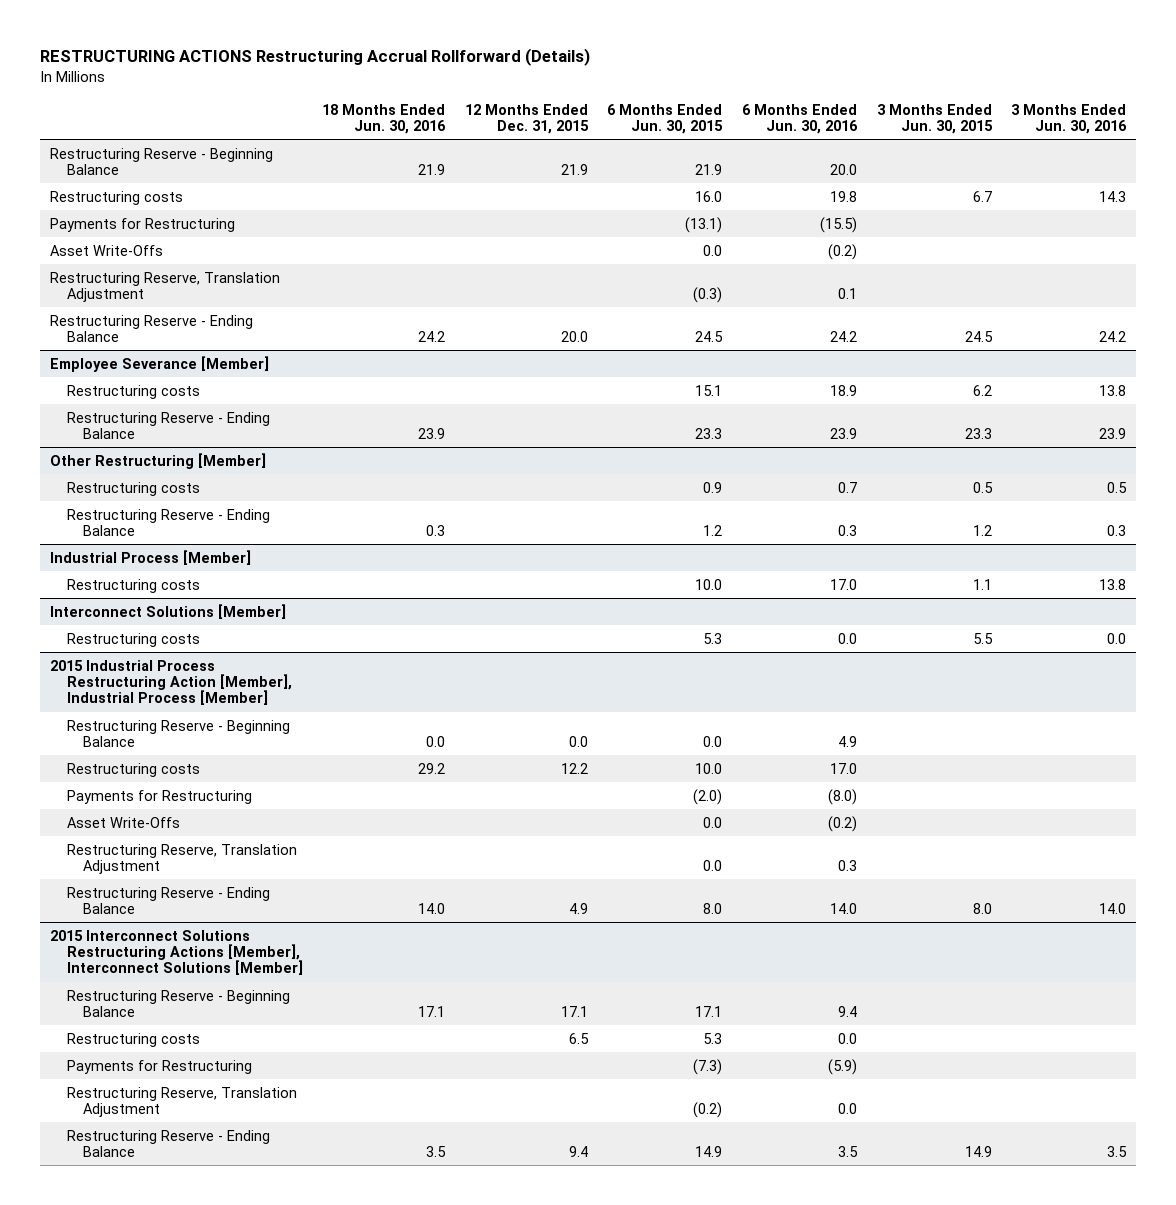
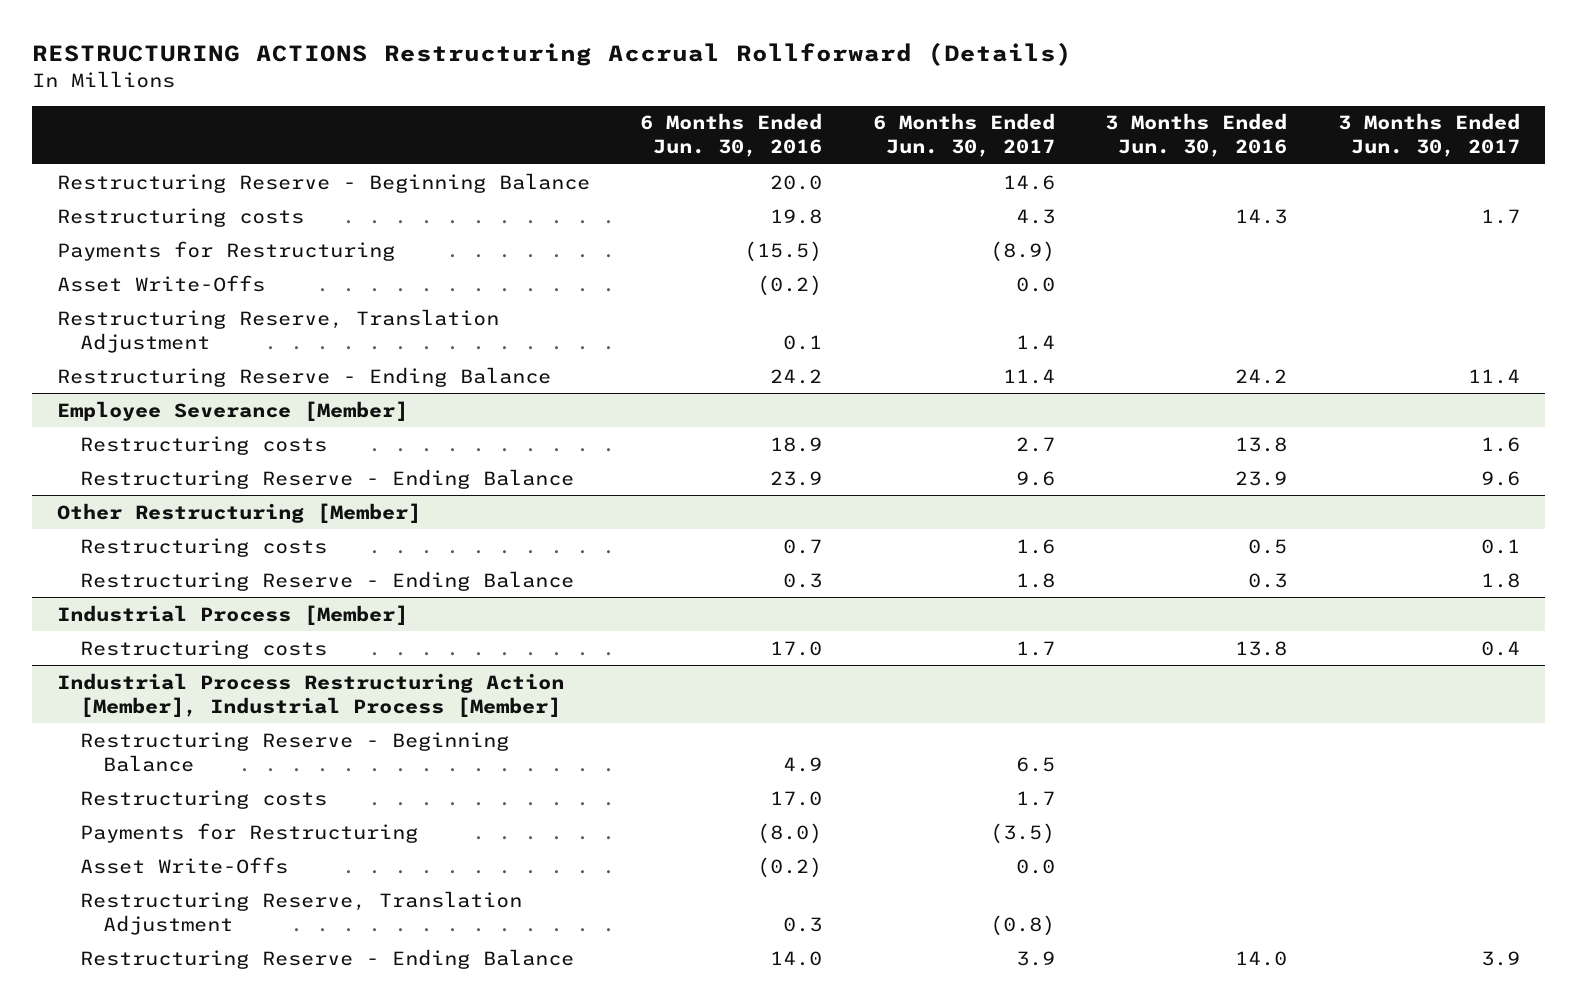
- | 18 Months Ended Jun. 30, 2016 | 12 Months Ended Dec. 31, 2015 | 6 Months Ended Jun. 30, 2015 | 6 Months Ended Jun. 30, 2016 | 3 Months Ended Jun. 30, 2015 | 3 Months Ended Jun. 30, 2016
+ | 6 Months Ended Jun. 30, 2016 | 6 Months Ended Jun. 30, 2017 | 3 Months Ended Jun. 30, 2016 | 3 Months Ended Jun. 30, 2017
- Interconnect Solutions [Member]
- Restructuring costs | | | 5.3 | 0.0 | 5.5 | 0.0
- 2015 Industrial Process Restructuring Action [Member], Industrial Process [Member]
+ Industrial Process Restructuring Action [Member], Industrial Process [Member]
- 2015 Interconnect Solutions Restructuring Actions [Member], Interconnect Solutions [Member]
- Restructuring Reserve - Beginning Balance | 17.1 | 17.1 | 17.1 | 9.4 | |
- Restructuring costs | | 6.5 | 5.3 | 0.0 | |
- Payments for Restructuring | | | (7.3) | (5.9) | |
- Restructuring Reserve, Translation Adjustment | | | (0.2) | 0.0 | |
- Restructuring Reserve - Ending Balance | 3.5 | 9.4 | 14.9 | 3.5 | 14.9 | 3.5

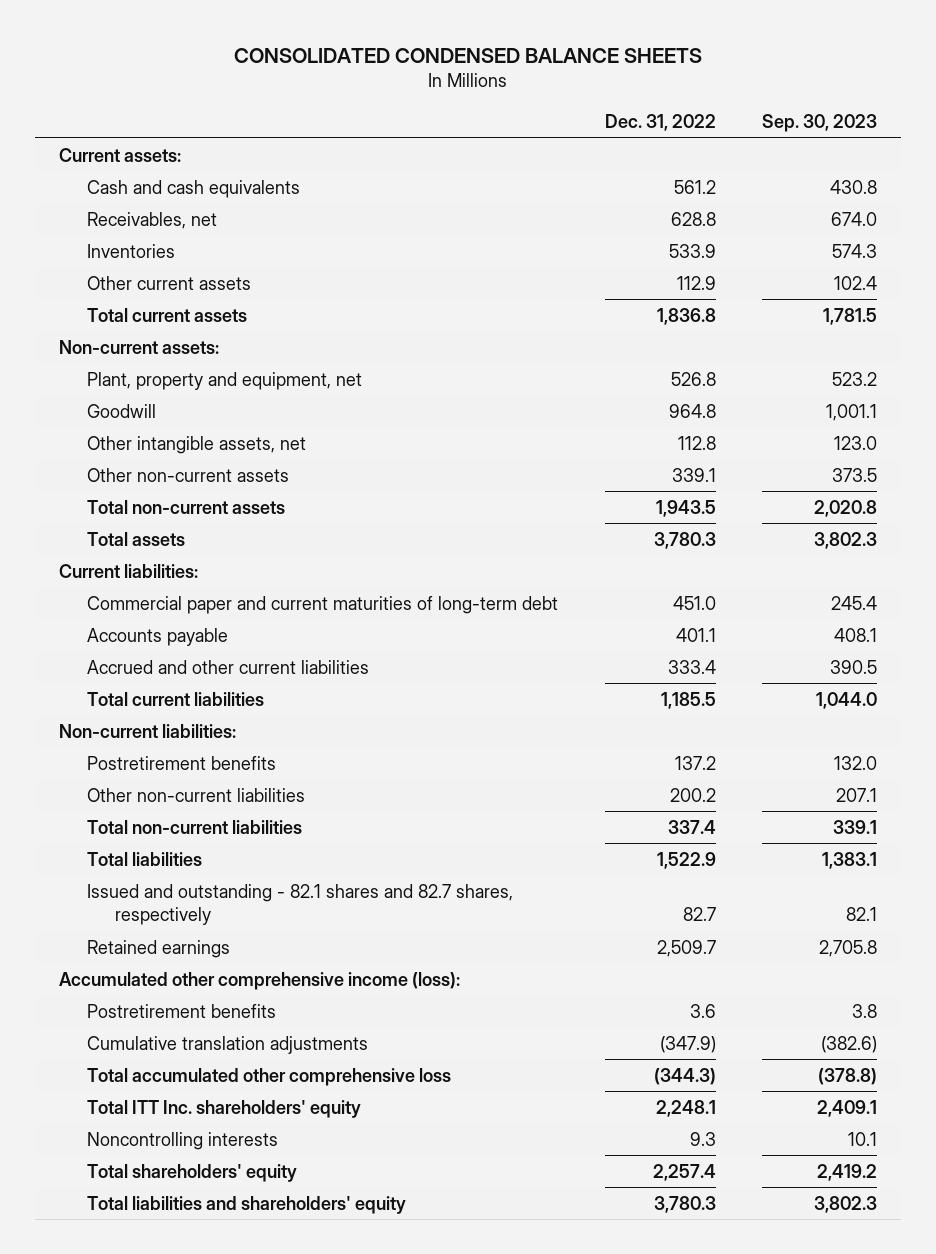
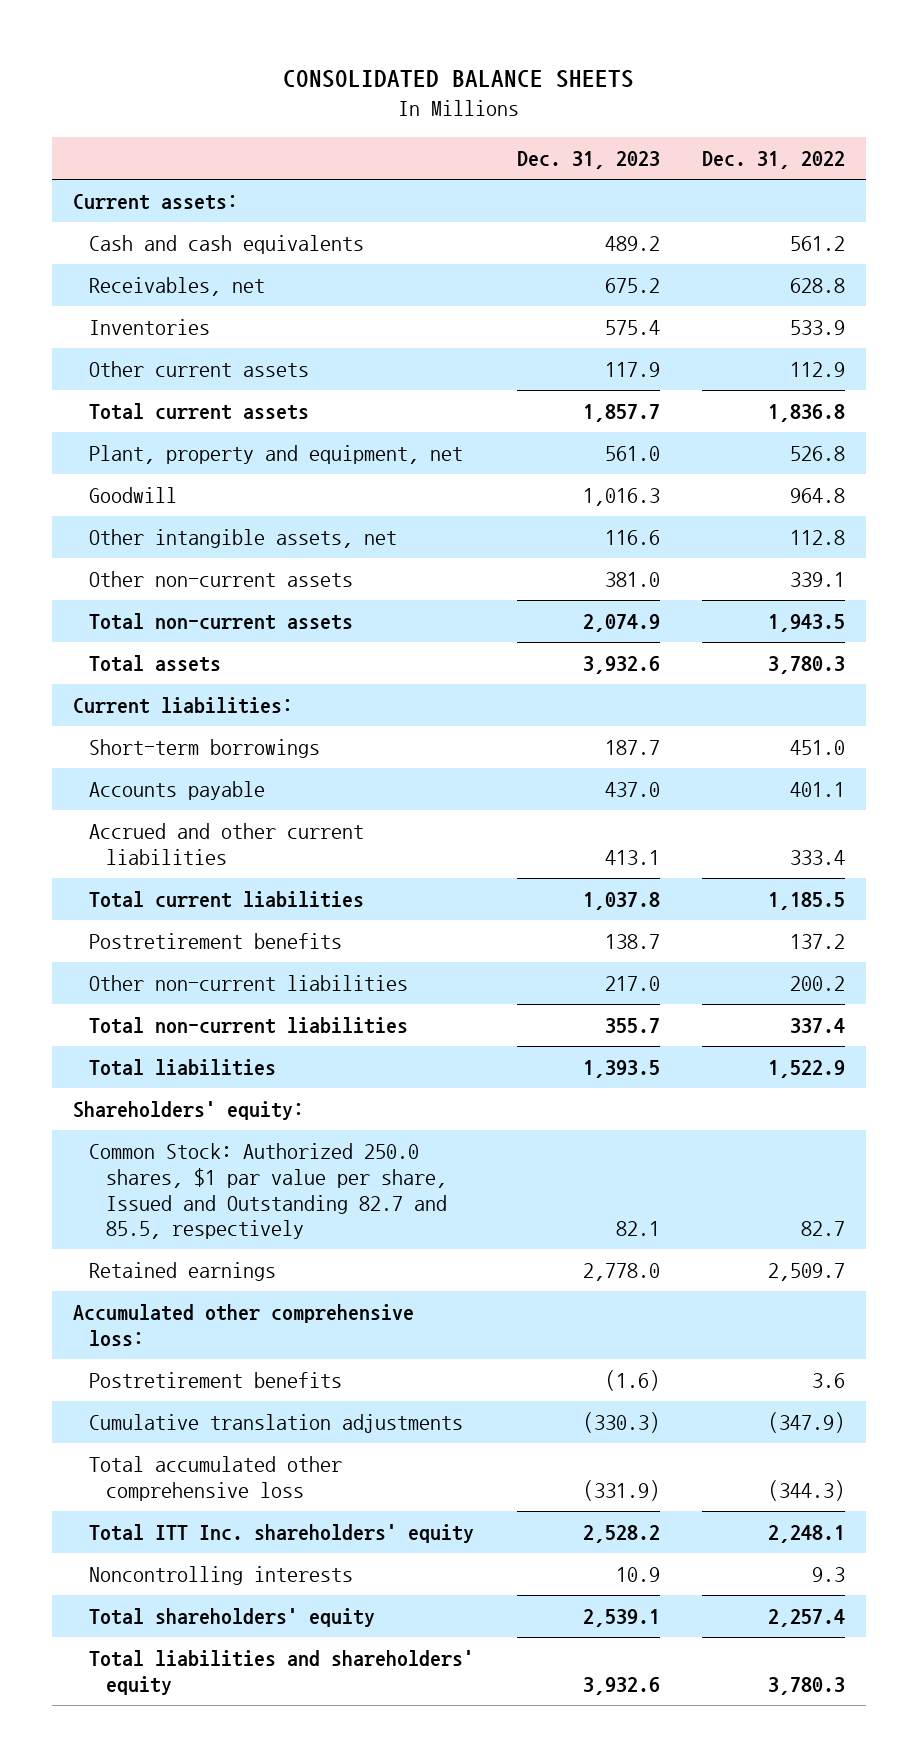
- CONSOLIDATED CONDENSED BALANCE SHEETS
+ CONSOLIDATED BALANCE SHEETS
- | Dec. 31, 2022 | Sep. 30, 2023
+ | Dec. 31, 2023 | Dec. 31, 2022
- Non-current assets:
- Commercial paper and current maturities of long-term debt | 451.0 | 245.4
+ Short-term borrowings | 187.7 | 451.0
- Non-current liabilities:
- Issued and outstanding - 82.1 shares and 82.7 shares, respectively | 82.7 | 82.1
+ Shareholders' equity:
+ Common Stock: Authorized 250.0 shares, $1 par value per share, Issued and Outstanding 82.7 and 85.5, respectively | 82.1 | 82.7
- Accumulated other comprehensive income (loss):
+ Accumulated other comprehensive loss:

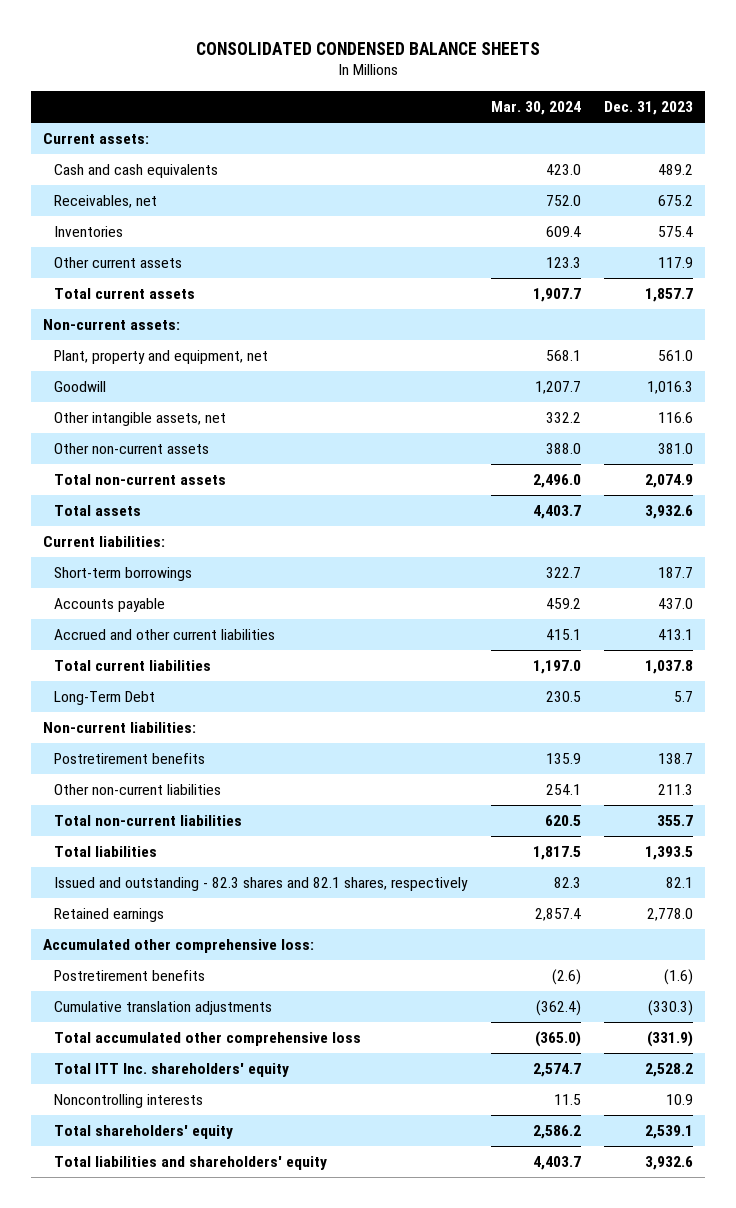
- CONSOLIDATED BALANCE SHEETS
+ CONSOLIDATED CONDENSED BALANCE SHEETS
- | Dec. 31, 2023 | Dec. 31, 2022
+ | Mar. 30, 2024 | Dec. 31, 2023
+ Non-current assets:
+ Long-Term Debt | 230.5 | 5.7
+ Non-current liabilities:
- Other non-current liabilities | 217.0 | 200.2
+ Other non-current liabilities | 254.1 | 211.3
- Shareholders' equity:
- Common Stock: Authorized 250.0 shares, $1 par value per share, Issued and Outstanding 82.7 and 85.5, respectively | 82.1 | 82.7
+ Issued and outstanding - 82.3 shares and 82.1 shares, respectively | 82.3 | 82.1

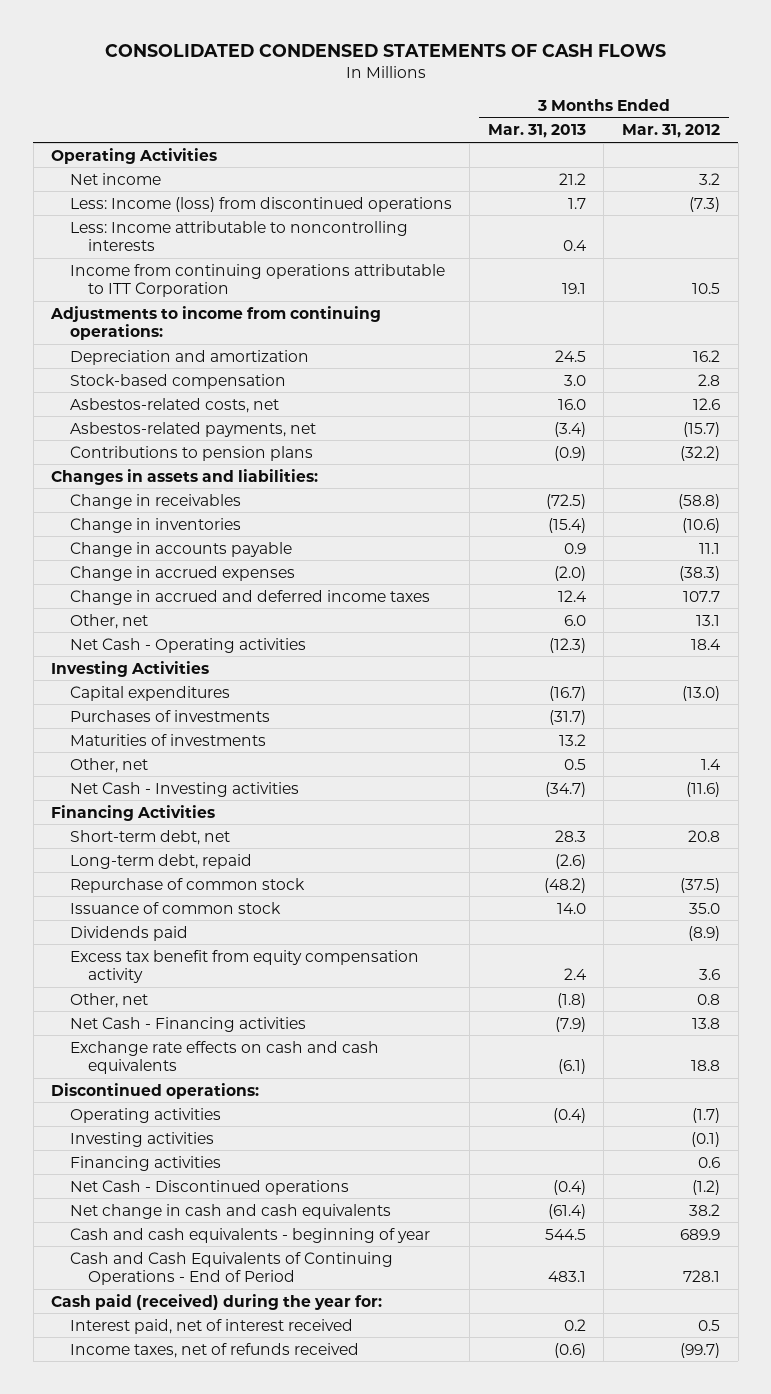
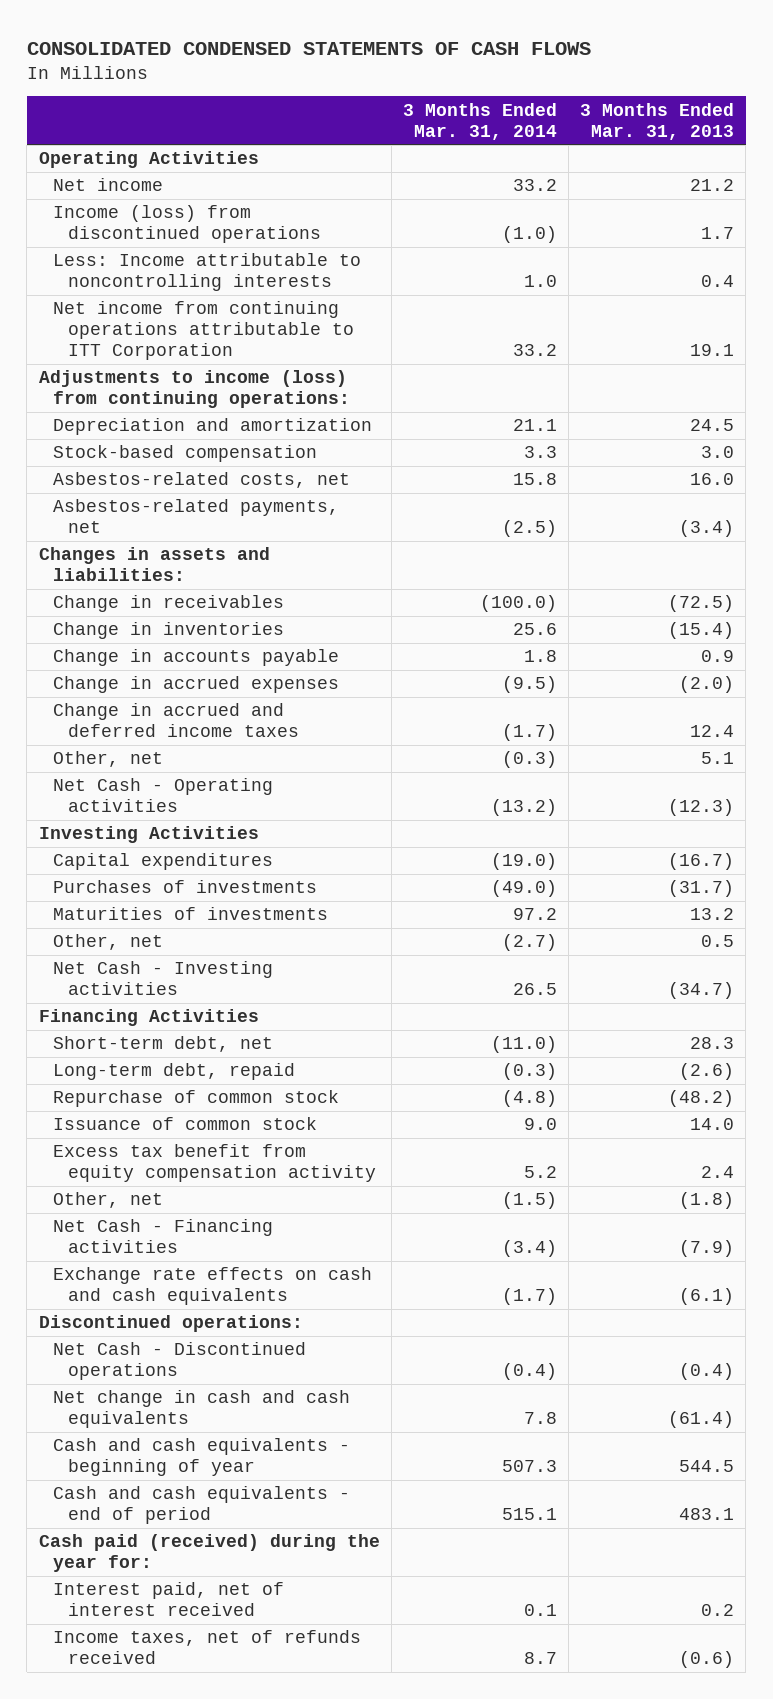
- | 3 Months Ended Mar. 31, 2013 | 3 Months Ended Mar. 31, 2012
+ | 3 Months Ended Mar. 31, 2014 | 3 Months Ended Mar. 31, 2013
- Less: Income (loss) from discontinued operations | 1.7 | (7.3)
+ Income (loss) from discontinued operations | (1.0) | 1.7
- Income from continuing operations attributable to ITT Corporation | 19.1 | 10.5
- Adjustments to income from continuing operations:
+ Net income from continuing operations attributable to ITT Corporation | 33.2 | 19.1
+ Adjustments to income (loss) from continuing operations:
- Contributions to pension plans | (0.9) | (32.2)
- Other, net | 6.0 | 13.1
+ Other, net | (0.3) | 5.1
- Dividends paid | | (8.9)
- Operating activities | (0.4) | (1.7)
- Investing activities | | (0.1)
- Financing activities | | 0.6
- Cash and Cash Equivalents of Continuing Operations - End of Period | 483.1 | 728.1
+ Cash and cash equivalents - end of period | 515.1 | 483.1

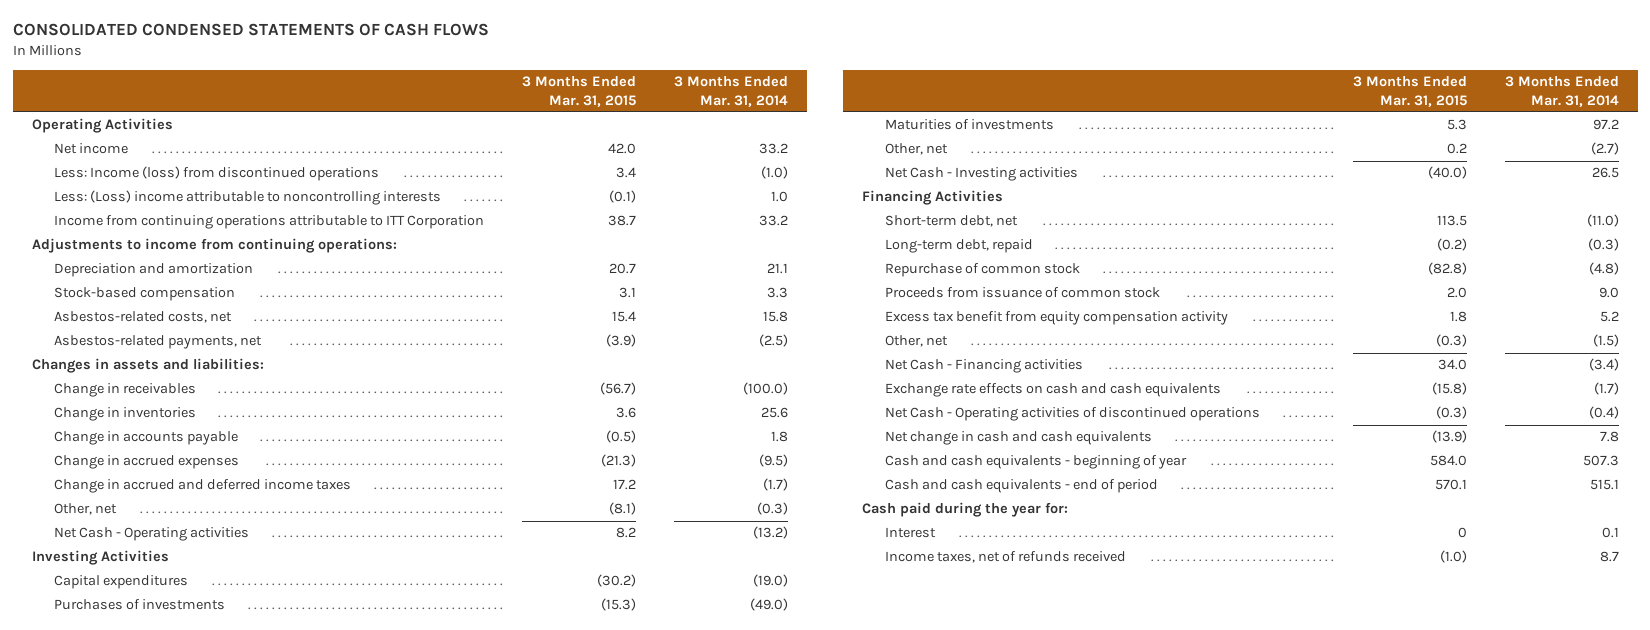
- | 3 Months Ended Mar. 31, 2014 | 3 Months Ended Mar. 31, 2013
+ | 3 Months Ended Mar. 31, 2015 | 3 Months Ended Mar. 31, 2014
- Income (loss) from discontinued operations | (1.0) | 1.7
- Less: Income attributable to noncontrolling interests | 1.0 | 0.4
- Net income from continuing operations attributable to ITT Corporation | 33.2 | 19.1
- Adjustments to income (loss) from continuing operations:
+ Less: Income (loss) from discontinued operations | 3.4 | (1.0)
+ Less: (Loss) income attributable to noncontrolling interests | (0.1) | 1.0
+ Income from continuing operations attributable to ITT Corporation | 38.7 | 33.2
+ Adjustments to income from continuing operations:
- Issuance of common stock | 9.0 | 14.0
+ Proceeds from issuance of common stock | 2.0 | 9.0
- Discontinued operations:
- Net Cash - Discontinued operations | (0.4) | (0.4)
+ Net Cash - Operating activities of discontinued operations | (0.3) | (0.4)
- Cash paid (received) during the year for:
- Interest paid, net of interest received | 0.1 | 0.2
+ Cash paid during the year for:
+ Interest | 0 | 0.1

